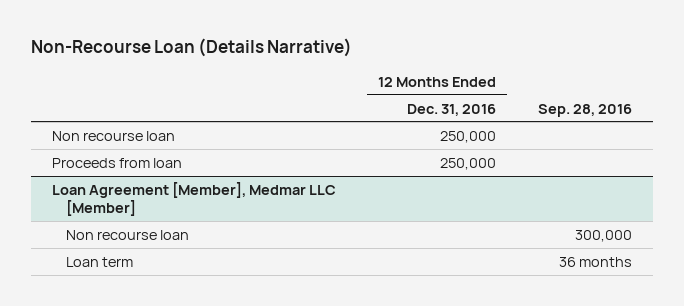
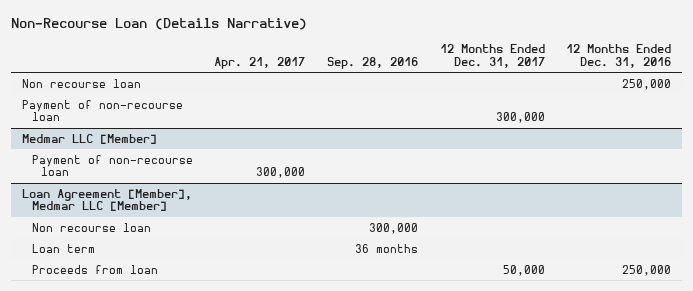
- | 12 Months Ended Dec. 31, 2016 | Sep. 28, 2016
+ | Apr. 21, 2017 | Sep. 28, 2016 | 12 Months Ended Dec. 31, 2017 | 12 Months Ended Dec. 31, 2016
- Proceeds from loan | 250,000 |
+ Payment of non-recourse loan | | | 300,000 |
+ Medmar LLC [Member]
+ Payment of non-recourse loan | 300,000 | | |
@ Loan Agreement [Member], Medmar LLC [Member]
+ Proceeds from loan | | | 50,000 | 250,000

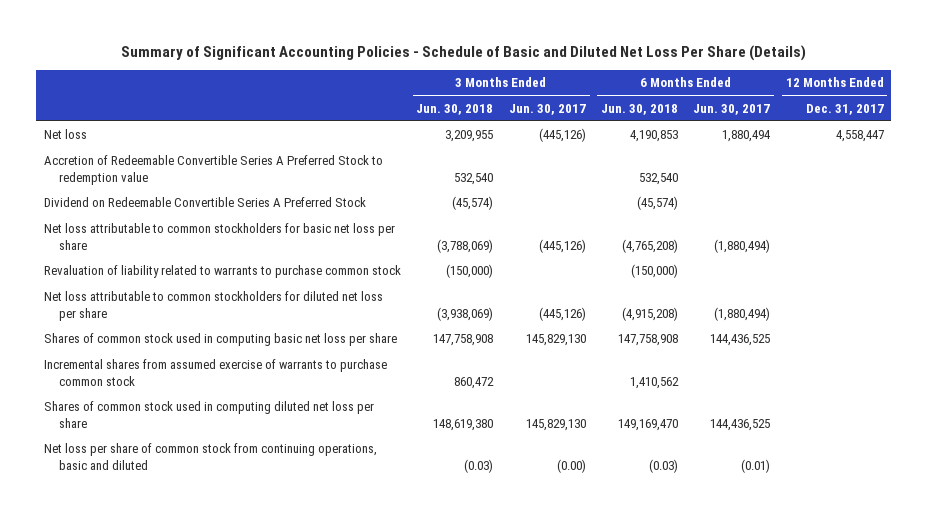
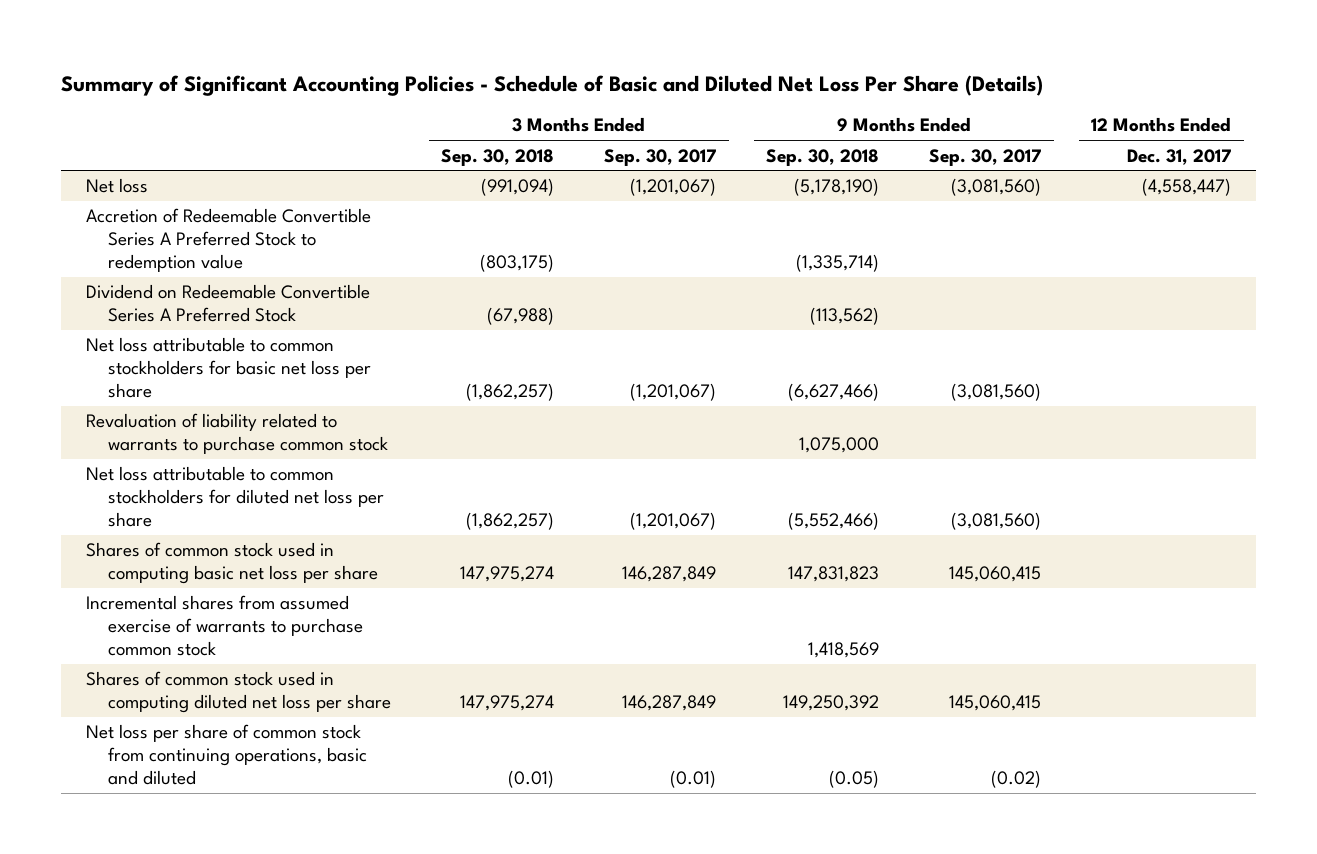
- | 3 Months Ended Jun. 30, 2018 | 3 Months Ended Jun. 30, 2017 | 6 Months Ended Jun. 30, 2018 | 6 Months Ended Jun. 30, 2017 | 12 Months Ended Dec. 31, 2017
+ | 3 Months Ended Sep. 30, 2018 | 3 Months Ended Sep. 30, 2017 | 9 Months Ended Sep. 30, 2018 | 9 Months Ended Sep. 30, 2017 | 12 Months Ended Dec. 31, 2017
- Net loss | 3,209,955 | (445,126) | 4,190,853 | 1,880,494 | 4,558,447
+ Net loss | (991,094) | (1,201,067) | (5,178,190) | (3,081,560) | (4,558,447)

